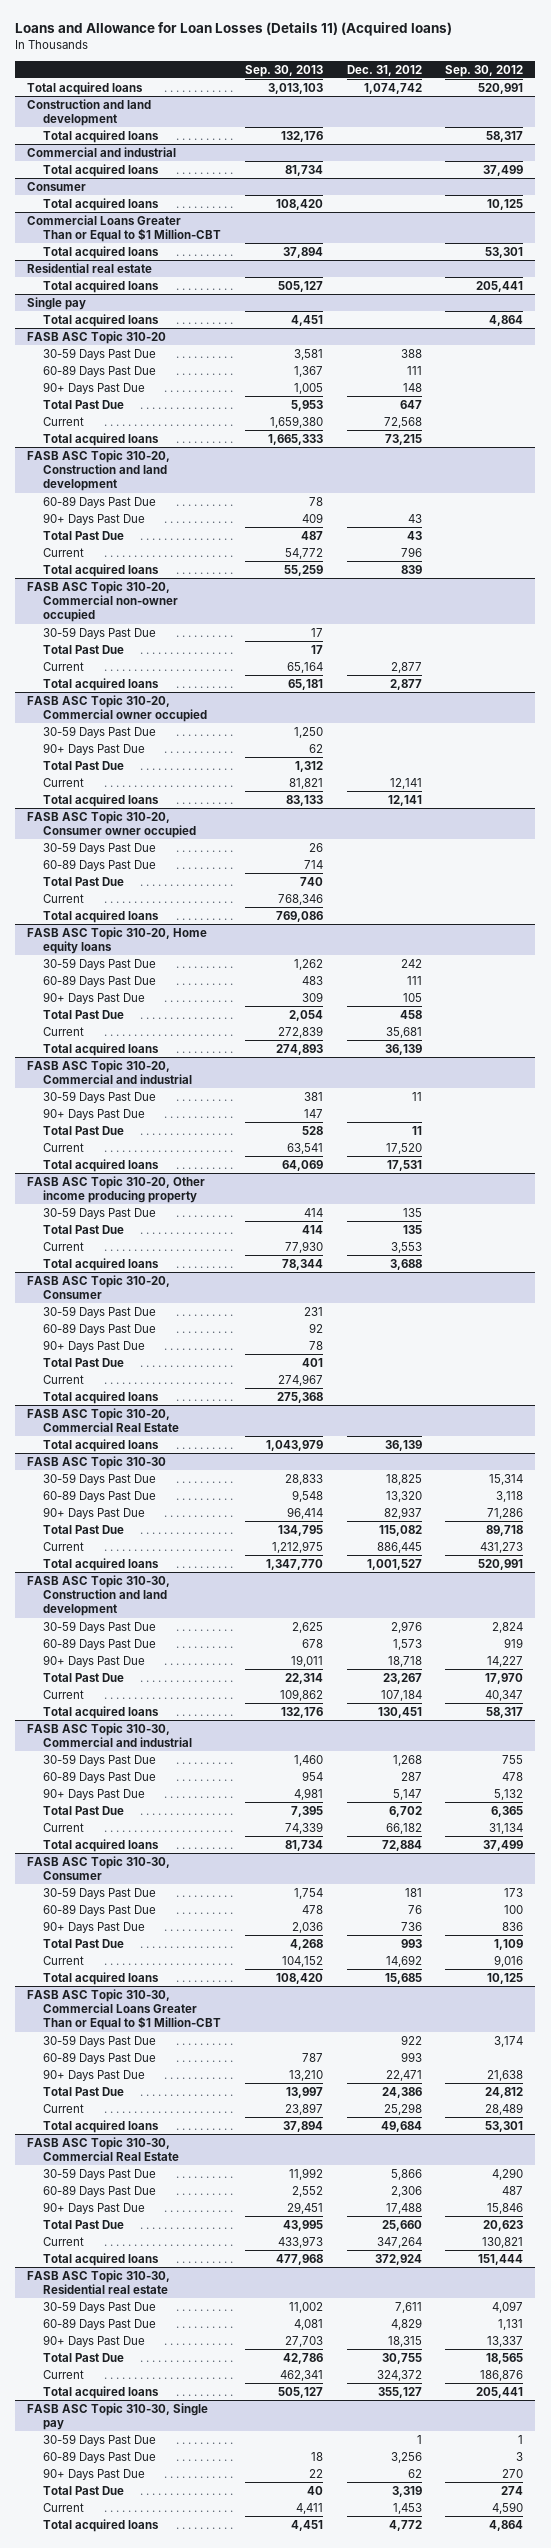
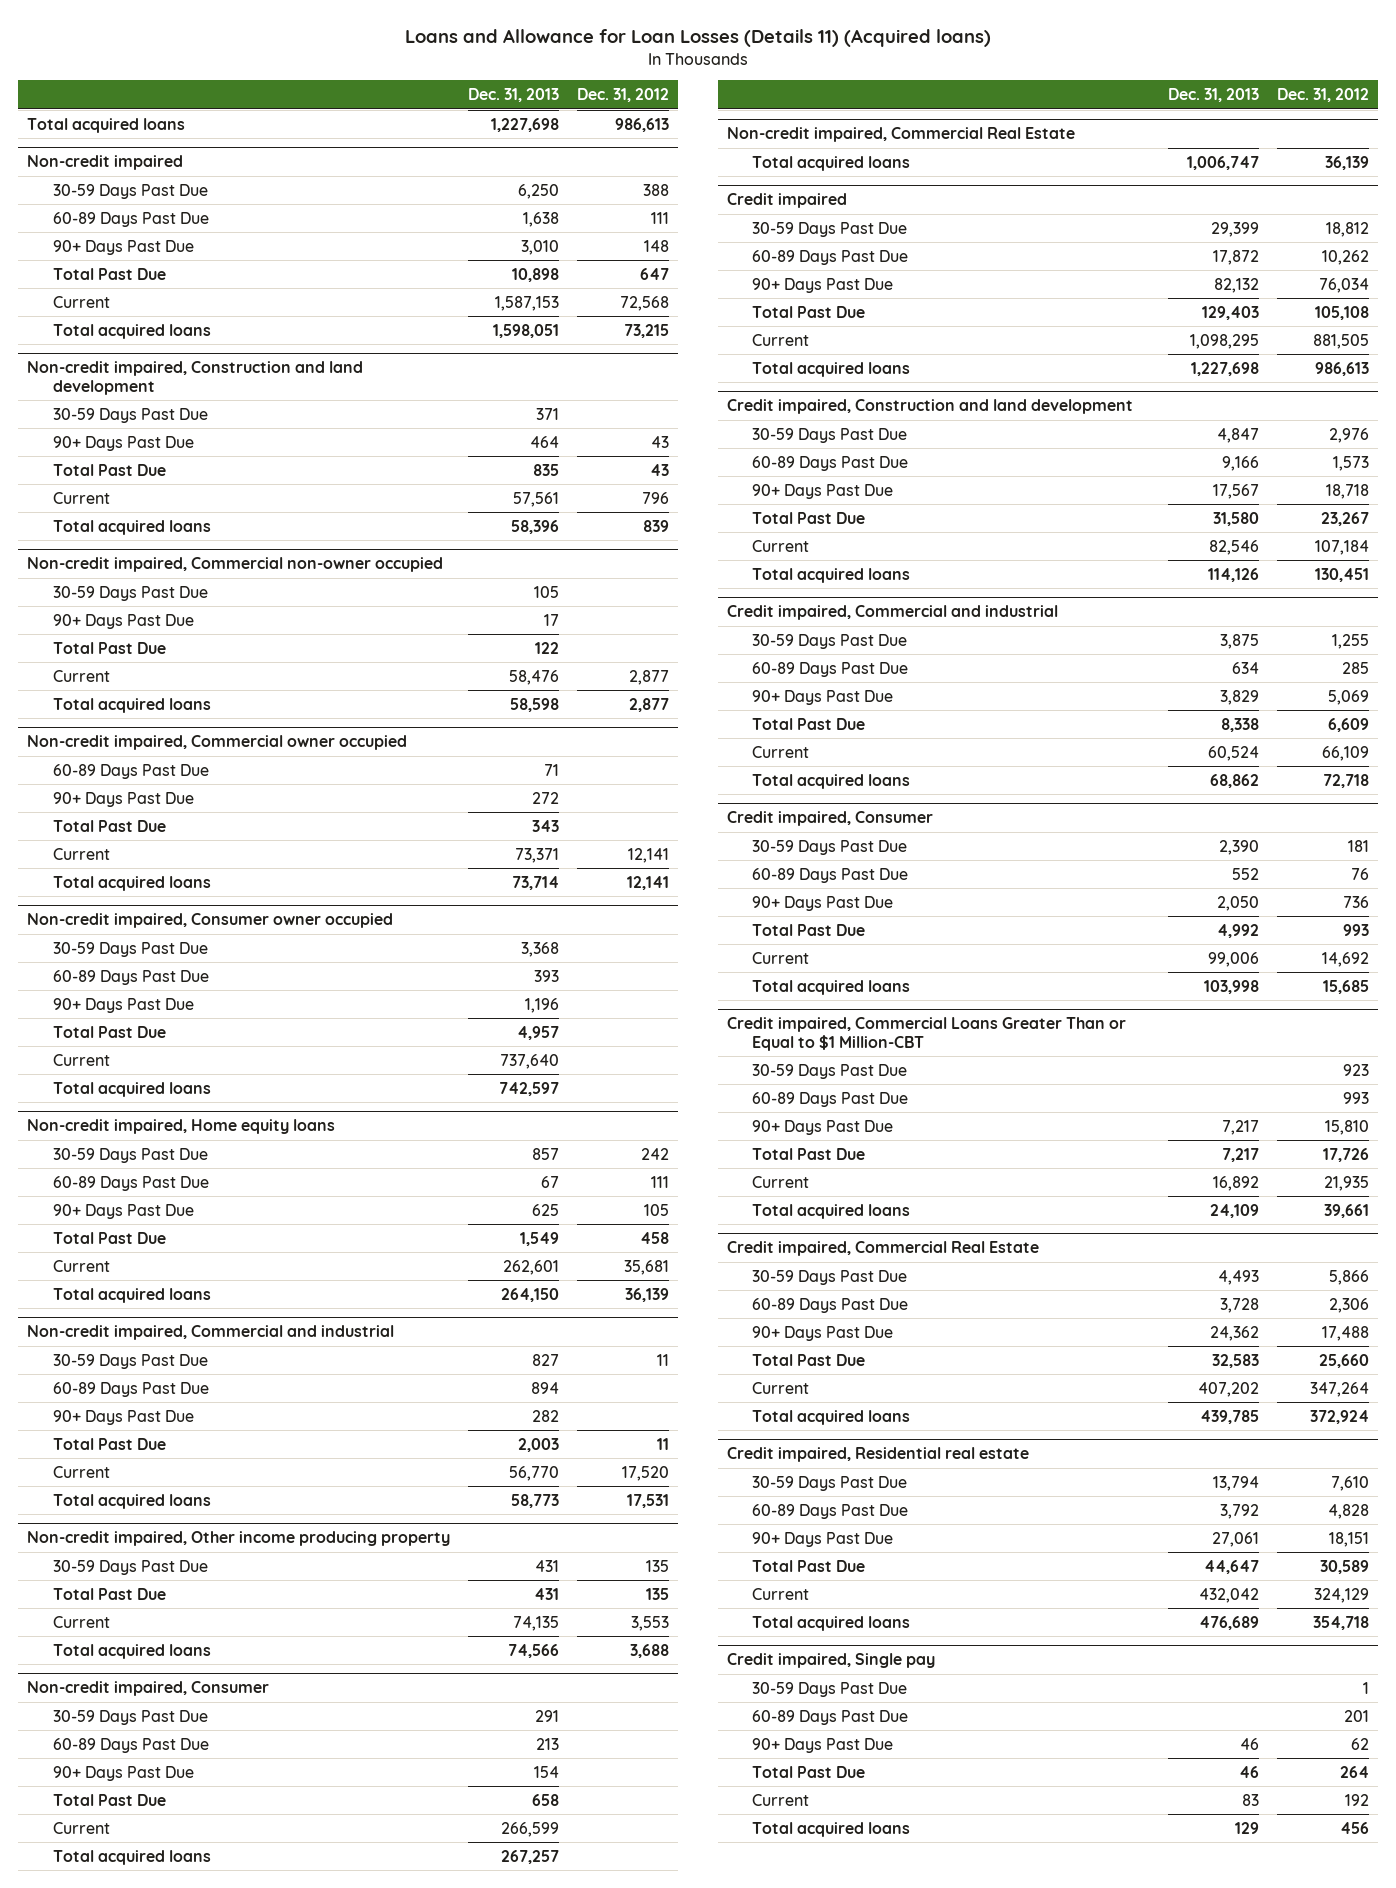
- | Sep. 30, 2013 | Dec. 31, 2012 | Sep. 30, 2012
+ | Dec. 31, 2013 | Dec. 31, 2012
- Total acquired loans | 3,013,103 | 1,074,742 | 520,991
- Construction and land development
- Total acquired loans | 132,176 | | 58,317
- Commercial and industrial
- Total acquired loans | 81,734 | | 37,499
- Consumer
- Total acquired loans | 108,420 | | 10,125
- Commercial Loans Greater Than or Equal to $1 Million-CBT
- Total acquired loans | 37,894 | | 53,301
- Residential real estate
- Total acquired loans | 505,127 | | 205,441
- Single pay
- Total acquired loans | 4,451 | | 4,864
- FASB ASC Topic 310-20
+ Total acquired loans | 1,227,698 | 986,613
+ Non-credit impaired
- FASB ASC Topic 310-20, Construction and land development
- 60-89 Days Past Due | 78 | |
+ Non-credit impaired, Construction and land development
+ 30-59 Days Past Due | 371 |
- FASB ASC Topic 310-20, Commercial non-owner occupied
+ Non-credit impaired, Commercial non-owner occupied
+ 90+ Days Past Due | 17 |
- FASB ASC Topic 310-20, Commercial owner occupied
- 30-59 Days Past Due | 1,250 | |
+ Non-credit impaired, Commercial owner occupied
+ 60-89 Days Past Due | 71 |
- FASB ASC Topic 310-20, Consumer owner occupied
+ Non-credit impaired, Consumer owner occupied
+ 90+ Days Past Due | 1,196 |
- FASB ASC Topic 310-20, Home equity loans
+ Non-credit impaired, Home equity loans
- FASB ASC Topic 310-20, Commercial and industrial
+ Non-credit impaired, Commercial and industrial
+ 60-89 Days Past Due | 894 |
- FASB ASC Topic 310-20, Other income producing property
+ Non-credit impaired, Other income producing property
- FASB ASC Topic 310-20, Consumer
+ Non-credit impaired, Consumer
- FASB ASC Topic 310-20, Commercial Real Estate
+ Non-credit impaired, Commercial Real Estate
- FASB ASC Topic 310-30
- 30-59 Days Past Due | 28,833 | 18,825 | 15,314
- 60-89 Days Past Due | 9,548 | 13,320 | 3,118
- 90+ Days Past Due | 96,414 | 82,937 | 71,286
- Total Past Due | 134,795 | 115,082 | 89,718
- Current | 1,212,975 | 886,445 | 431,273
- Total acquired loans | 1,347,770 | 1,001,527 | 520,991
- FASB ASC Topic 310-30, Construction and land development
+ Credit impaired
+ 30-59 Days Past Due | 29,399 | 18,812
+ 60-89 Days Past Due | 17,872 | 10,262
+ 90+ Days Past Due | 82,132 | 76,034
+ Total Past Due | 129,403 | 105,108
+ Current | 1,098,295 | 881,505
+ Total acquired loans | 1,227,698 | 986,613
+ Credit impaired, Construction and land development
- FASB ASC Topic 310-30, Commercial and industrial
- 30-59 Days Past Due | 1,460 | 1,268 | 755
- 60-89 Days Past Due | 954 | 287 | 478
- 90+ Days Past Due | 4,981 | 5,147 | 5,132
- Total Past Due | 7,395 | 6,702 | 6,365
- Current | 74,339 | 66,182 | 31,134
- Total acquired loans | 81,734 | 72,884 | 37,499
- FASB ASC Topic 310-30, Consumer
+ Credit impaired, Commercial and industrial
+ 30-59 Days Past Due | 3,875 | 1,255
+ 60-89 Days Past Due | 634 | 285
+ 90+ Days Past Due | 3,829 | 5,069
+ Total Past Due | 8,338 | 6,609
+ Current | 60,524 | 66,109
+ Total acquired loans | 68,862 | 72,718
+ Credit impaired, Consumer
- FASB ASC Topic 310-30, Commercial Loans Greater Than or Equal to $1 Million-CBT
- 30-59 Days Past Due | | 922 | 3,174
+ Credit impaired, Commercial Loans Greater Than or Equal to $1 Million-CBT
+ 30-59 Days Past Due | | 923
- 90+ Days Past Due | 13,210 | 22,471 | 21,638
- Total Past Due | 13,997 | 24,386 | 24,812
- Current | 23,897 | 25,298 | 28,489
- Total acquired loans | 37,894 | 49,684 | 53,301
- FASB ASC Topic 310-30, Commercial Real Estate
+ 90+ Days Past Due | 7,217 | 15,810
+ Total Past Due | 7,217 | 17,726
+ Current | 16,892 | 21,935
+ Total acquired loans | 24,109 | 39,661
+ Credit impaired, Commercial Real Estate
- FASB ASC Topic 310-30, Residential real estate
- 30-59 Days Past Due | 11,002 | 7,611 | 4,097
- 60-89 Days Past Due | 4,081 | 4,829 | 1,131
- 90+ Days Past Due | 27,703 | 18,315 | 13,337
- Total Past Due | 42,786 | 30,755 | 18,565
- Current | 462,341 | 324,372 | 186,876
- Total acquired loans | 505,127 | 355,127 | 205,441
- FASB ASC Topic 310-30, Single pay
+ Credit impaired, Residential real estate
+ 30-59 Days Past Due | 13,794 | 7,610
+ 60-89 Days Past Due | 3,792 | 4,828
+ 90+ Days Past Due | 27,061 | 18,151
+ Total Past Due | 44,647 | 30,589
+ Current | 432,042 | 324,129
+ Total acquired loans | 476,689 | 354,718
+ Credit impaired, Single pay
- 60-89 Days Past Due | 18 | 3,256 | 3
+ 60-89 Days Past Due | | 201
- Total Past Due | 40 | 3,319 | 274
- Current | 4,411 | 1,453 | 4,590
- Total acquired loans | 4,451 | 4,772 | 4,864
+ Total Past Due | 46 | 264
+ Current | 83 | 192
+ Total acquired loans | 129 | 456

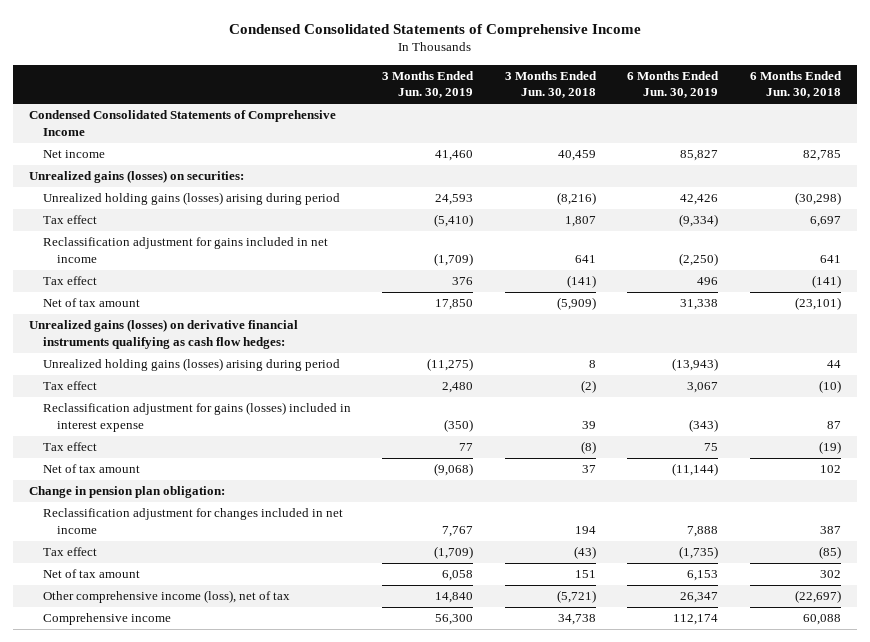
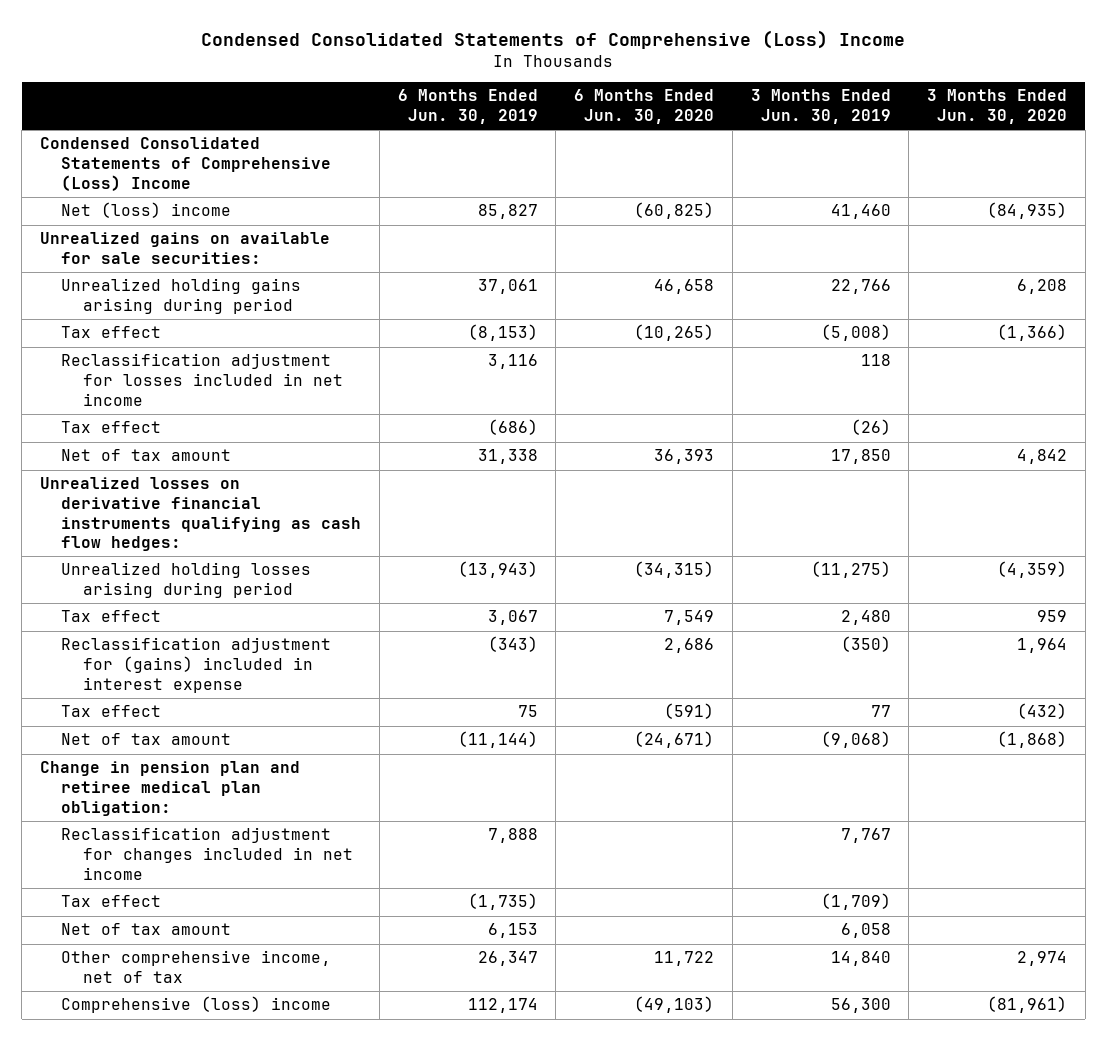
- Condensed Consolidated Statements of Comprehensive Income
+ Condensed Consolidated Statements of Comprehensive (Loss) Income
- | 3 Months Ended Jun. 30, 2019 | 3 Months Ended Jun. 30, 2018 | 6 Months Ended Jun. 30, 2019 | 6 Months Ended Jun. 30, 2018
+ | 6 Months Ended Jun. 30, 2019 | 6 Months Ended Jun. 30, 2020 | 3 Months Ended Jun. 30, 2019 | 3 Months Ended Jun. 30, 2020
- Condensed Consolidated Statements of Comprehensive Income
- Net income | 41,460 | 40,459 | 85,827 | 82,785
- Unrealized gains (losses) on securities:
- Unrealized holding gains (losses) arising during period | 24,593 | (8,216) | 42,426 | (30,298)
- Tax effect | (5,410) | 1,807 | (9,334) | 6,697
- Reclassification adjustment for gains included in net income | (1,709) | 641 | (2,250) | 641
- Tax effect | 376 | (141) | 496 | (141)
+ Condensed Consolidated Statements of Comprehensive (Loss) Income
+ Net (loss) income | 85,827 | (60,825) | 41,460 | (84,935)
+ Unrealized gains on available for sale securities:
+ Unrealized holding gains arising during period | 37,061 | 46,658 | 22,766 | 6,208
+ Tax effect | (8,153) | (10,265) | (5,008) | (1,366)
+ Reclassification adjustment for losses included in net income | 3,116 | | 118 |
+ Tax effect | (686) | | (26) |
- Unrealized gains (losses) on derivative financial instruments qualifying as cash flow hedges:
- Unrealized holding gains (losses) arising during period | (11,275) | 8 | (13,943) | 44
+ Unrealized losses on derivative financial instruments qualifying as cash flow hedges:
+ Unrealized holding losses arising during period | (13,943) | (34,315) | (11,275) | (4,359)
- Reclassification adjustment for gains (losses) included in interest expense | (350) | 39 | (343) | 87
+ Reclassification adjustment for (gains) included in interest expense | (343) | 2,686 | (350) | 1,964
- Change in pension plan obligation:
+ Change in pension plan and retiree medical plan obligation:
- Other comprehensive income (loss), net of tax | 14,840 | (5,721) | 26,347 | (22,697)
- Comprehensive income | 56,300 | 34,738 | 112,174 | 60,088
+ Other comprehensive income, net of tax | 26,347 | 11,722 | 14,840 | 2,974
+ Comprehensive (loss) income | 112,174 | (49,103) | 56,300 | (81,961)

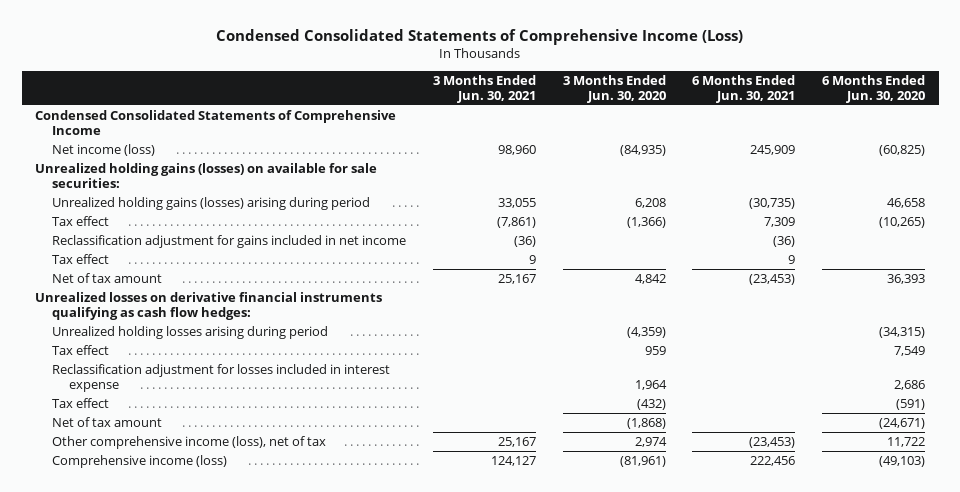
- Condensed Consolidated Statements of Comprehensive (Loss) Income
+ Condensed Consolidated Statements of Comprehensive Income (Loss)
- | 6 Months Ended Jun. 30, 2019 | 6 Months Ended Jun. 30, 2020 | 3 Months Ended Jun. 30, 2019 | 3 Months Ended Jun. 30, 2020
+ | 3 Months Ended Jun. 30, 2021 | 3 Months Ended Jun. 30, 2020 | 6 Months Ended Jun. 30, 2021 | 6 Months Ended Jun. 30, 2020
- Condensed Consolidated Statements of Comprehensive (Loss) Income
- Net (loss) income | 85,827 | (60,825) | 41,460 | (84,935)
- Unrealized gains on available for sale securities:
- Unrealized holding gains arising during period | 37,061 | 46,658 | 22,766 | 6,208
+ Condensed Consolidated Statements of Comprehensive Income
+ Net income (loss) | 98,960 | (84,935) | 245,909 | (60,825)
+ Unrealized holding gains (losses) on available for sale securities:
+ Unrealized holding gains (losses) arising during period | 33,055 | 6,208 | (30,735) | 46,658
- Reclassification adjustment for losses included in net income | 3,116 | | 118 |
+ Reclassification adjustment for gains included in net income | (36) | | (36) |
- Reclassification adjustment for (gains) included in interest expense | (343) | 2,686 | (350) | 1,964
+ Reclassification adjustment for losses included in interest expense | | 1,964 | | 2,686
- Change in pension plan and retiree medical plan obligation:
- Reclassification adjustment for changes included in net income | 7,888 | | 7,767 |
- Tax effect | (1,735) | | (1,709) |
- Net of tax amount | 6,153 | | 6,058 |
- Other comprehensive income, net of tax | 26,347 | 11,722 | 14,840 | 2,974
- Comprehensive (loss) income | 112,174 | (49,103) | 56,300 | (81,961)
+ Other comprehensive income (loss), net of tax | 25,167 | 2,974 | (23,453) | 11,722
+ Comprehensive income (loss) | 124,127 | (81,961) | 222,456 | (49,103)

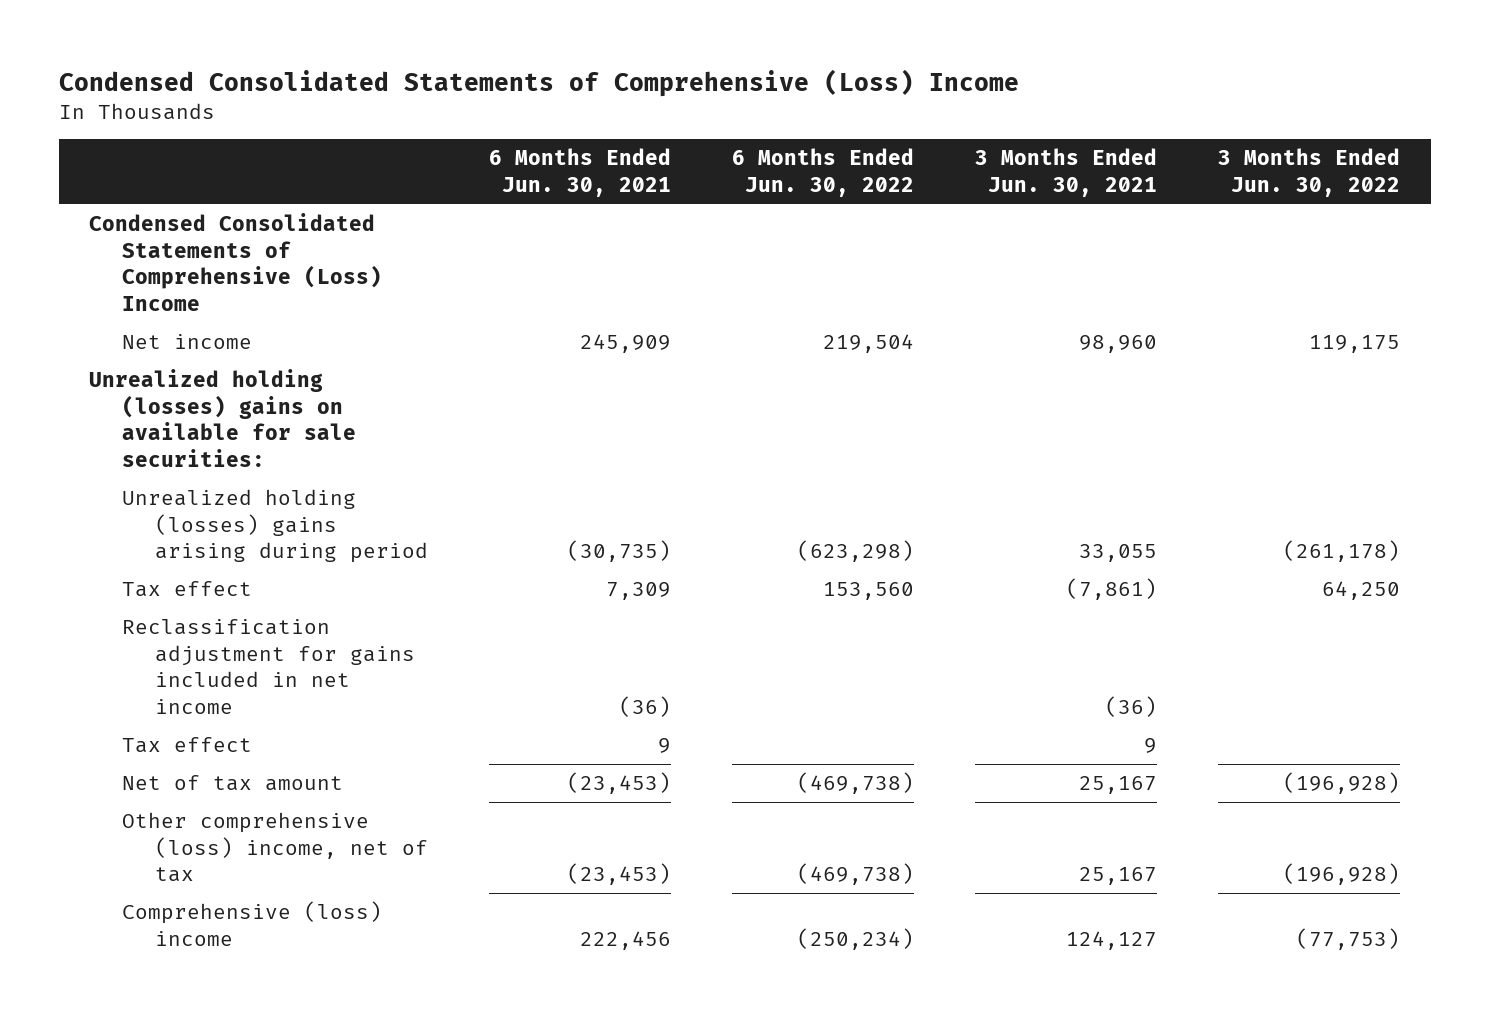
- Condensed Consolidated Statements of Comprehensive Income (Loss)
+ Condensed Consolidated Statements of Comprehensive (Loss) Income
- | 3 Months Ended Jun. 30, 2021 | 3 Months Ended Jun. 30, 2020 | 6 Months Ended Jun. 30, 2021 | 6 Months Ended Jun. 30, 2020
+ | 6 Months Ended Jun. 30, 2021 | 6 Months Ended Jun. 30, 2022 | 3 Months Ended Jun. 30, 2021 | 3 Months Ended Jun. 30, 2022
- Condensed Consolidated Statements of Comprehensive Income
- Net income (loss) | 98,960 | (84,935) | 245,909 | (60,825)
- Unrealized holding gains (losses) on available for sale securities:
- Unrealized holding gains (losses) arising during period | 33,055 | 6,208 | (30,735) | 46,658
+ Condensed Consolidated Statements of Comprehensive (Loss) Income
+ Net income | 245,909 | 219,504 | 98,960 | 119,175
+ Unrealized holding (losses) gains on available for sale securities:
+ Unrealized holding (losses) gains arising during period | (30,735) | (623,298) | 33,055 | (261,178)
- Unrealized losses on derivative financial instruments qualifying as cash flow hedges:
- Unrealized holding losses arising during period | | (4,359) | | (34,315)
- Tax effect | | 959 | | 7,549
- Reclassification adjustment for losses included in interest expense | | 1,964 | | 2,686
- Tax effect | | (432) | | (591)
- Net of tax amount | | (1,868) | | (24,671)
- Other comprehensive income (loss), net of tax | 25,167 | 2,974 | (23,453) | 11,722
- Comprehensive income (loss) | 124,127 | (81,961) | 222,456 | (49,103)
+ Other comprehensive (loss) income, net of tax | (23,453) | (469,738) | 25,167 | (196,928)
+ Comprehensive (loss) income | 222,456 | (250,234) | 124,127 | (77,753)

